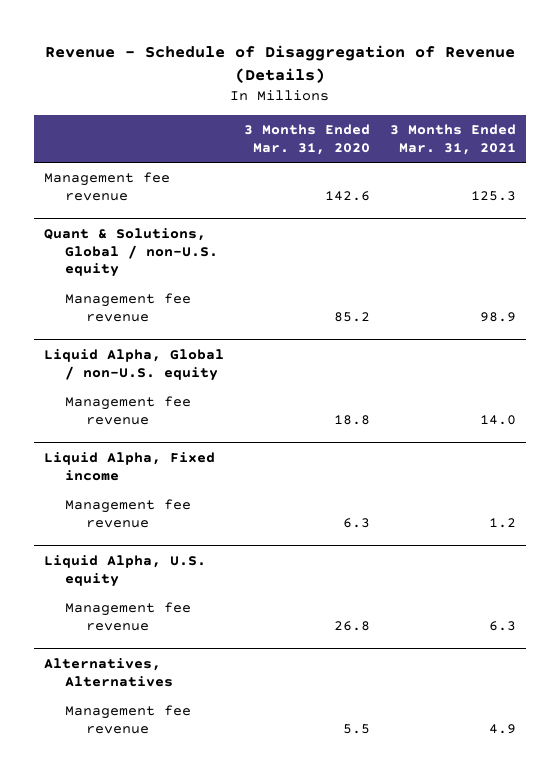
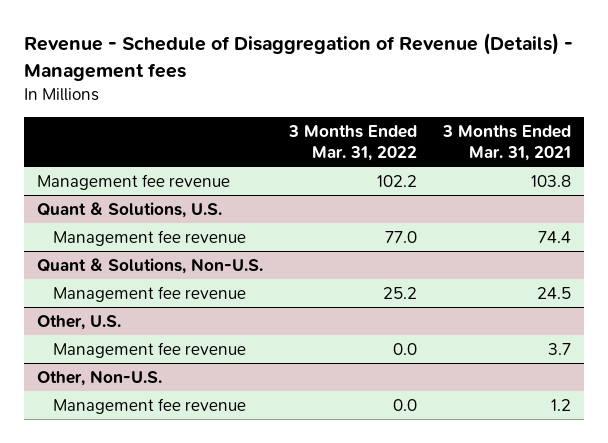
- Revenue - Schedule of Disaggregation of Revenue (Details)
+ Revenue - Schedule of Disaggregation of Revenue (Details) - Management fees
- | 3 Months Ended Mar. 31, 2020 | 3 Months Ended Mar. 31, 2021
+ | 3 Months Ended Mar. 31, 2022 | 3 Months Ended Mar. 31, 2021
- Management fee revenue | 142.6 | 125.3
- Quant & Solutions, Global / non-U.S. equity
- Management fee revenue | 85.2 | 98.9
- Liquid Alpha, Global / non-U.S. equity
- Management fee revenue | 18.8 | 14.0
- Liquid Alpha, Fixed income
+ Management fee revenue | 102.2 | 103.8
+ Quant & Solutions, U.S.
+ Management fee revenue | 77.0 | 74.4
+ Quant & Solutions, Non-U.S.
+ Management fee revenue | 25.2 | 24.5
+ Other, U.S.
+ Management fee revenue | 0.0 | 3.7
+ Other, Non-U.S.
- Liquid Alpha, U.S. equity
- Management fee revenue | 26.8 | 6.3
- Alternatives, Alternatives
- Management fee revenue | 5.5 | 4.9

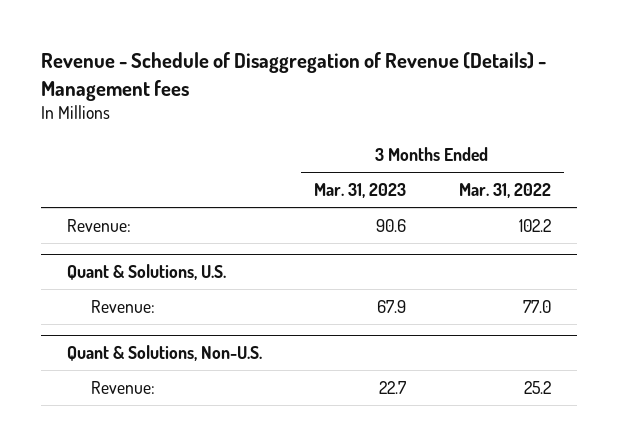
- | 3 Months Ended Mar. 31, 2022 | 3 Months Ended Mar. 31, 2021
+ | 3 Months Ended Mar. 31, 2023 | 3 Months Ended Mar. 31, 2022
- Management fee revenue | 102.2 | 103.8
+ Revenue: | 90.6 | 102.2
@ Quant & Solutions, U.S.
- Management fee revenue | 77.0 | 74.4
+ Revenue: | 67.9 | 77.0
@ Quant & Solutions, Non-U.S.
- Management fee revenue | 25.2 | 24.5
- Other, U.S.
- Management fee revenue | 0.0 | 3.7
- Other, Non-U.S.
- Management fee revenue | 0.0 | 1.2
@ Quant & Solutions, Non-U.S.
+ Revenue: | 22.7 | 25.2

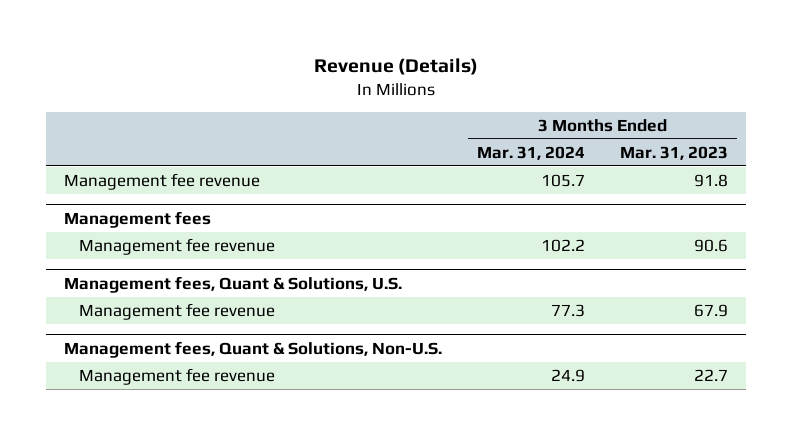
- Revenue - Schedule of Disaggregation of Revenue (Details) - Management fees
+ Revenue (Details)
- | 3 Months Ended Mar. 31, 2023 | 3 Months Ended Mar. 31, 2022
+ | 3 Months Ended Mar. 31, 2024 | 3 Months Ended Mar. 31, 2023
- Revenue: | 90.6 | 102.2
- Quant & Solutions, U.S.
- Revenue: | 67.9 | 77.0
- Quant & Solutions, Non-U.S.
- Revenue: | 22.7 | 25.2
+ Management fee revenue | 105.7 | 91.8
+ Management fees
+ Management fee revenue | 102.2 | 90.6
+ Management fees, Quant & Solutions, U.S.
+ Management fee revenue | 77.3 | 67.9
+ Management fees, Quant & Solutions, Non-U.S.
+ Management fee revenue | 24.9 | 22.7

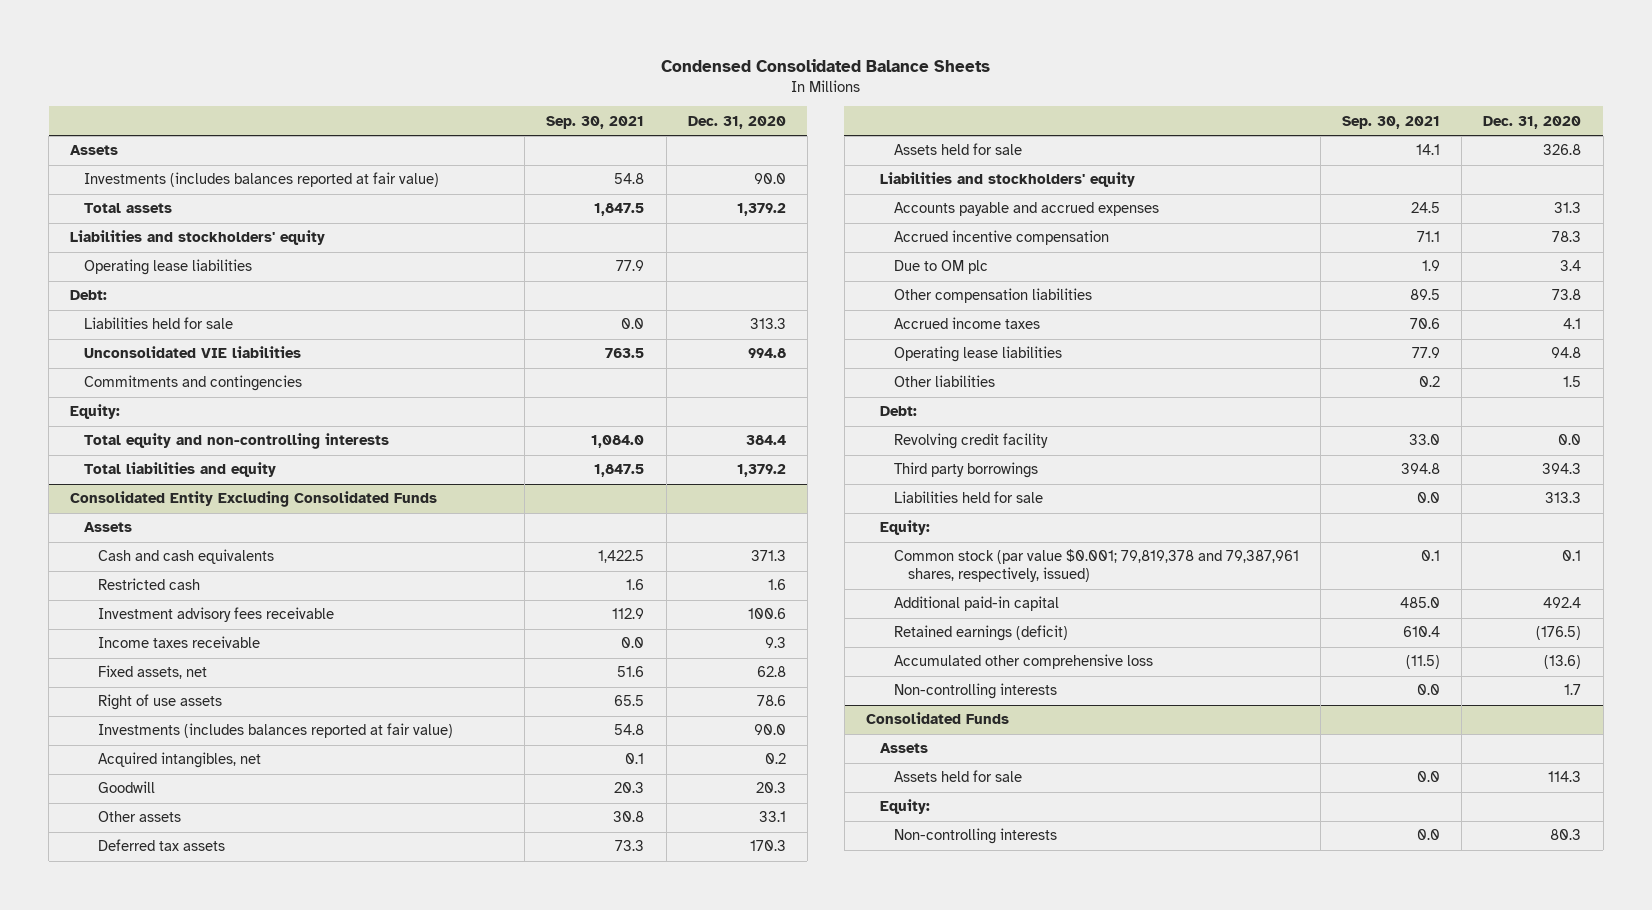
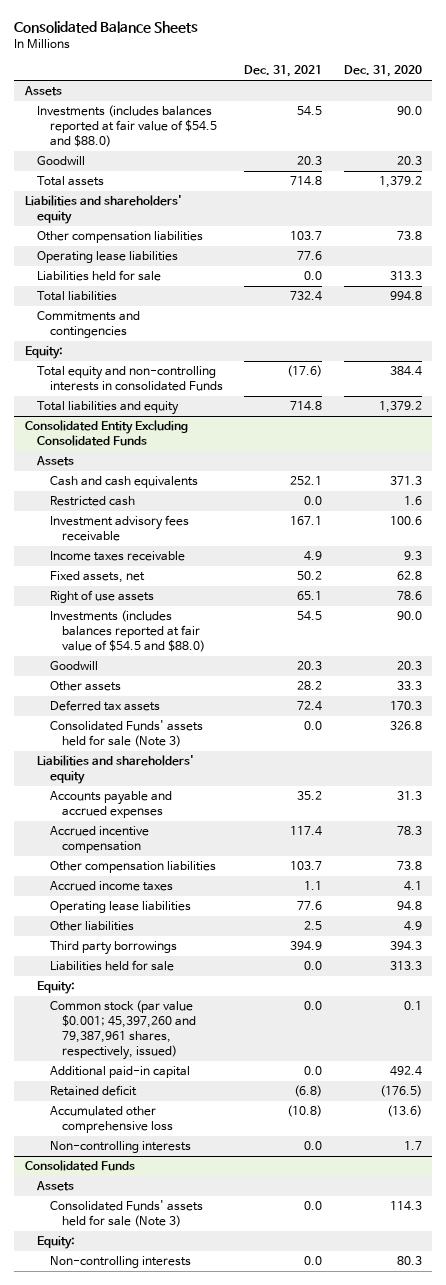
- Condensed Consolidated Balance Sheets
+ Consolidated Balance Sheets
- | Sep. 30, 2021 | Dec. 31, 2020
+ | Dec. 31, 2021 | Dec. 31, 2020
- Investments (includes balances reported at fair value) | 54.8 | 90.0
+ Investments (includes balances reported at fair value of $54.5 and $88.0) | 54.5 | 90.0
+ Goodwill | 20.3 | 20.3
- Liabilities and stockholders' equity
+ Liabilities and shareholders' equity
+ Other compensation liabilities | 103.7 | 73.8
- Debt:
- Unconsolidated VIE liabilities | 763.5 | 994.8
+ Total liabilities | 732.4 | 994.8
- Total equity and non-controlling interests | 1,084.0 | 384.4
+ Total equity and non-controlling interests in consolidated Funds | (17.6) | 384.4
@ Consolidated Entity Excluding Consolidated Funds
- Investments (includes balances reported at fair value) | 54.8 | 90.0
- Acquired intangibles, net | 0.1 | 0.2
+ Investments (includes balances reported at fair value of $54.5 and $88.0) | 54.5 | 90.0
- Other assets | 30.8 | 33.1
+ Other assets | 28.2 | 33.3
- Assets held for sale | 14.1 | 326.8
- Liabilities and stockholders' equity
+ Consolidated Funds' assets held for sale (Note 3) | 0.0 | 326.8
+ Liabilities and shareholders' equity
- Due to OM plc | 1.9 | 3.4
- Other liabilities | 0.2 | 1.5
- Debt:
- Revolving credit facility | 33.0 | 0.0
+ Other liabilities | 2.5 | 4.9
- Common stock (par value $0.001; 79,819,378 and 79,387,961 shares, respectively, issued) | 0.1 | 0.1
+ Common stock (par value $0.001; 45,397,260 and 79,387,961 shares, respectively, issued) | 0.0 | 0.1
- Retained earnings (deficit) | 610.4 | (176.5)
+ Retained deficit | (6.8) | (176.5)
@ Consolidated Funds
- Assets held for sale | 0.0 | 114.3
+ Consolidated Funds' assets held for sale (Note 3) | 0.0 | 114.3

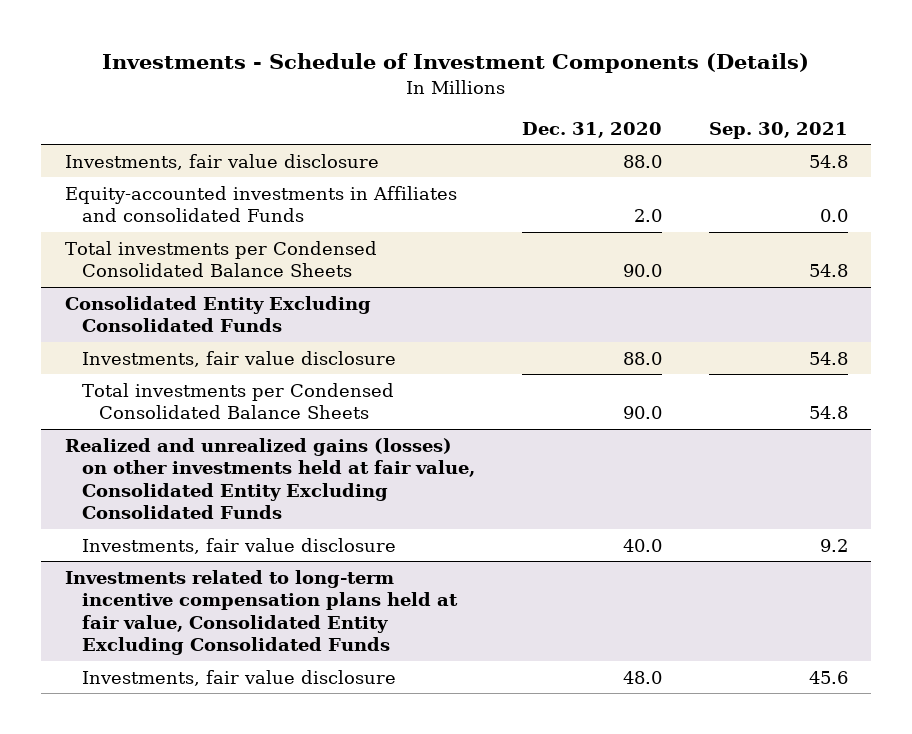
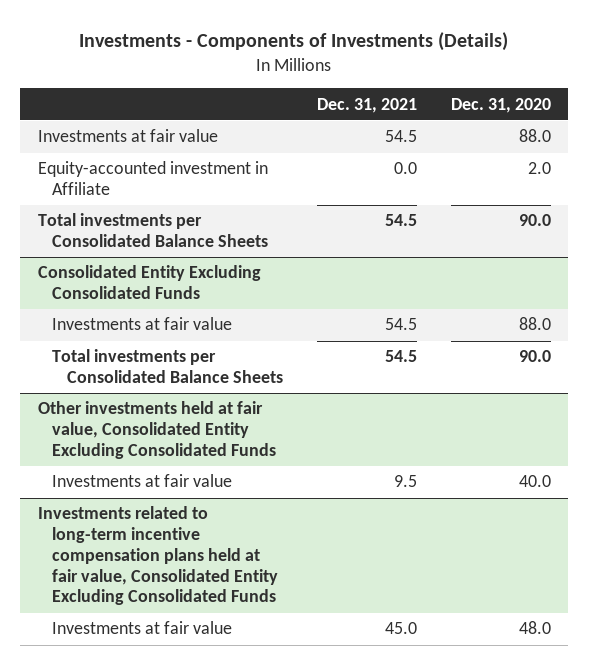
- Investments - Schedule of Investment Components (Details)
+ Investments - Components of Investments (Details)
- | Dec. 31, 2020 | Sep. 30, 2021
+ | Dec. 31, 2021 | Dec. 31, 2020
- Investments, fair value disclosure | 88.0 | 54.8
- Equity-accounted investments in Affiliates and consolidated Funds | 2.0 | 0.0
- Total investments per Condensed Consolidated Balance Sheets | 90.0 | 54.8
+ Investments at fair value | 54.5 | 88.0
+ Equity-accounted investment in Affiliate | 0.0 | 2.0
+ Total investments per Consolidated Balance Sheets | 54.5 | 90.0
@ Consolidated Entity Excluding Consolidated Funds
- Investments, fair value disclosure | 88.0 | 54.8
- Total investments per Condensed Consolidated Balance Sheets | 90.0 | 54.8
- Realized and unrealized gains (losses) on other investments held at fair value, Consolidated Entity Excluding Consolidated Funds
- Investments, fair value disclosure | 40.0 | 9.2
@ Consolidated Entity Excluding Consolidated Funds
+ Investments at fair value | 54.5 | 88.0
+ Total investments per Consolidated Balance Sheets | 54.5 | 90.0
+ Other investments held at fair value, Consolidated Entity Excluding Consolidated Funds
+ Investments at fair value | 9.5 | 40.0
@ Investments related to long-term incentive compensation plans held at fair value, Consolidated Entity Excluding Consolidated Funds
- Investments, fair value disclosure | 48.0 | 45.6
+ Investments at fair value | 45.0 | 48.0

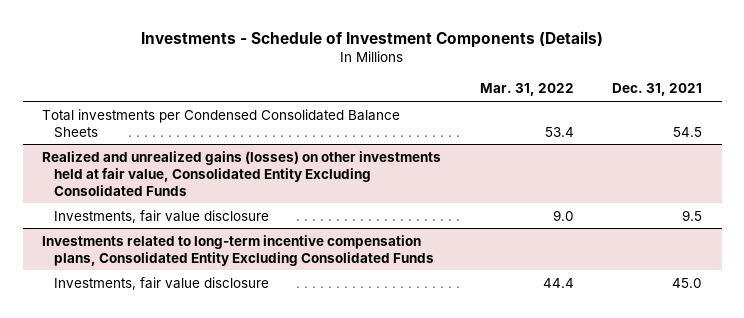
- Investments - Components of Investments (Details)
+ Investments - Schedule of Investment Components (Details)
- | Dec. 31, 2021 | Dec. 31, 2020
+ | Mar. 31, 2022 | Dec. 31, 2021
- Investments at fair value | 54.5 | 88.0
- Equity-accounted investment in Affiliate | 0.0 | 2.0
- Total investments per Consolidated Balance Sheets | 54.5 | 90.0
- Consolidated Entity Excluding Consolidated Funds
- Investments at fair value | 54.5 | 88.0
- Total investments per Consolidated Balance Sheets | 54.5 | 90.0
- Other investments held at fair value, Consolidated Entity Excluding Consolidated Funds
- Investments at fair value | 9.5 | 40.0
- Investments related to long-term incentive compensation plans held at fair value, Consolidated Entity Excluding Consolidated Funds
- Investments at fair value | 45.0 | 48.0
+ Total investments per Condensed Consolidated Balance Sheets | 53.4 | 54.5
+ Realized and unrealized gains (losses) on other investments held at fair value, Consolidated Entity Excluding Consolidated Funds
+ Investments, fair value disclosure | 9.0 | 9.5
+ Investments related to long-term incentive compensation plans, Consolidated Entity Excluding Consolidated Funds
+ Investments, fair value disclosure | 44.4 | 45.0

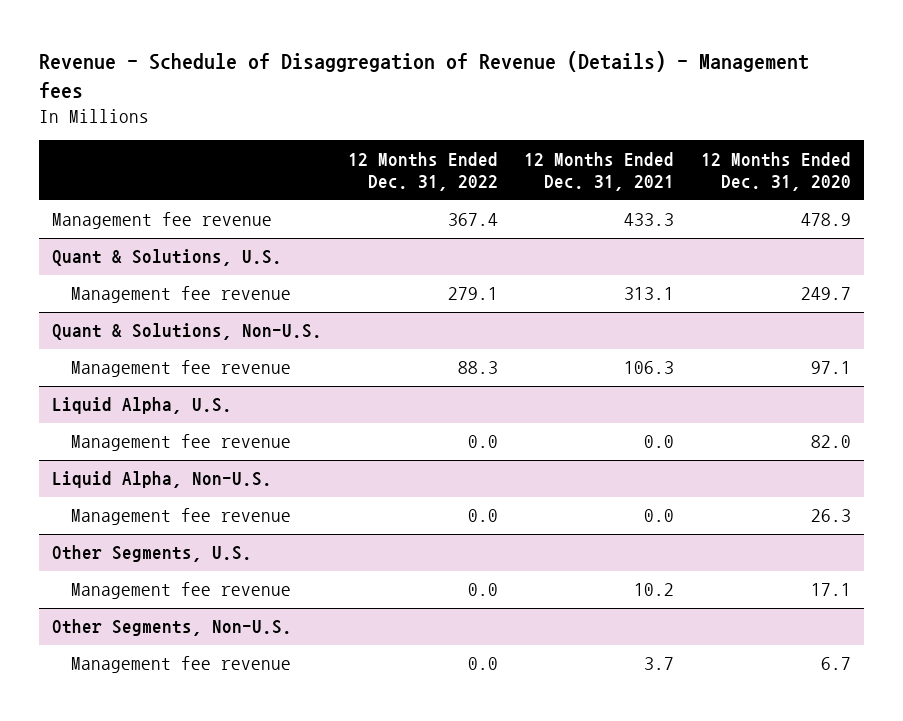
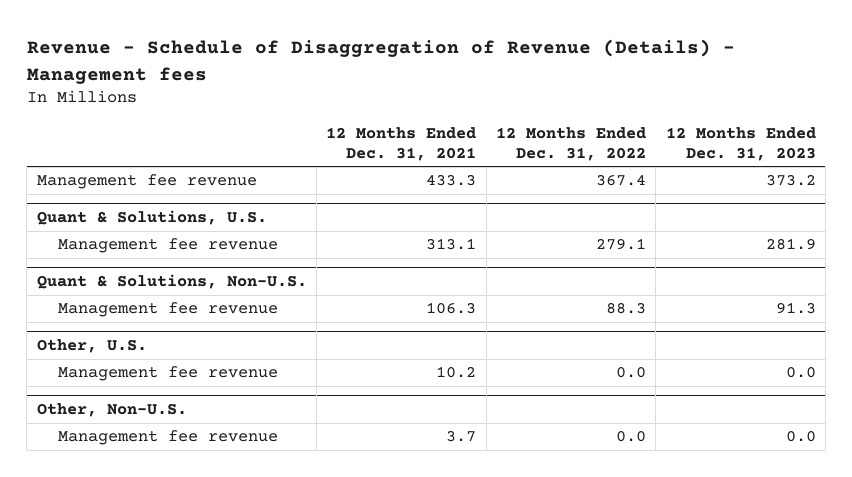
- | 12 Months Ended Dec. 31, 2022 | 12 Months Ended Dec. 31, 2021 | 12 Months Ended Dec. 31, 2020
+ | 12 Months Ended Dec. 31, 2021 | 12 Months Ended Dec. 31, 2022 | 12 Months Ended Dec. 31, 2023
- Liquid Alpha, U.S.
- Management fee revenue | 0.0 | 0.0 | 82.0
- Liquid Alpha, Non-U.S.
- Management fee revenue | 0.0 | 0.0 | 26.3
- Other Segments, U.S.
+ Other, U.S.
- Other Segments, Non-U.S.
+ Other, Non-U.S.

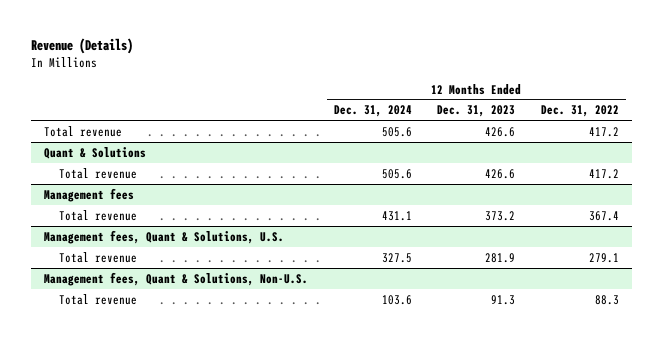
- Revenue - Schedule of Disaggregation of Revenue (Details) - Management fees
+ Revenue (Details)
- | 12 Months Ended Dec. 31, 2021 | 12 Months Ended Dec. 31, 2022 | 12 Months Ended Dec. 31, 2023
+ | 12 Months Ended Dec. 31, 2024 | 12 Months Ended Dec. 31, 2023 | 12 Months Ended Dec. 31, 2022
- Management fee revenue | 433.3 | 367.4 | 373.2
- Quant & Solutions, U.S.
- Management fee revenue | 313.1 | 279.1 | 281.9
- Quant & Solutions, Non-U.S.
- Management fee revenue | 106.3 | 88.3 | 91.3
- Other, U.S.
- Management fee revenue | 10.2 | 0.0 | 0.0
- Other, Non-U.S.
- Management fee revenue | 3.7 | 0.0 | 0.0
+ Total revenue | 505.6 | 426.6 | 417.2
+ Quant & Solutions
+ Total revenue | 505.6 | 426.6 | 417.2
+ Management fees
+ Total revenue | 431.1 | 373.2 | 367.4
+ Management fees, Quant & Solutions, U.S.
+ Total revenue | 327.5 | 281.9 | 279.1
+ Management fees, Quant & Solutions, Non-U.S.
+ Total revenue | 103.6 | 91.3 | 88.3

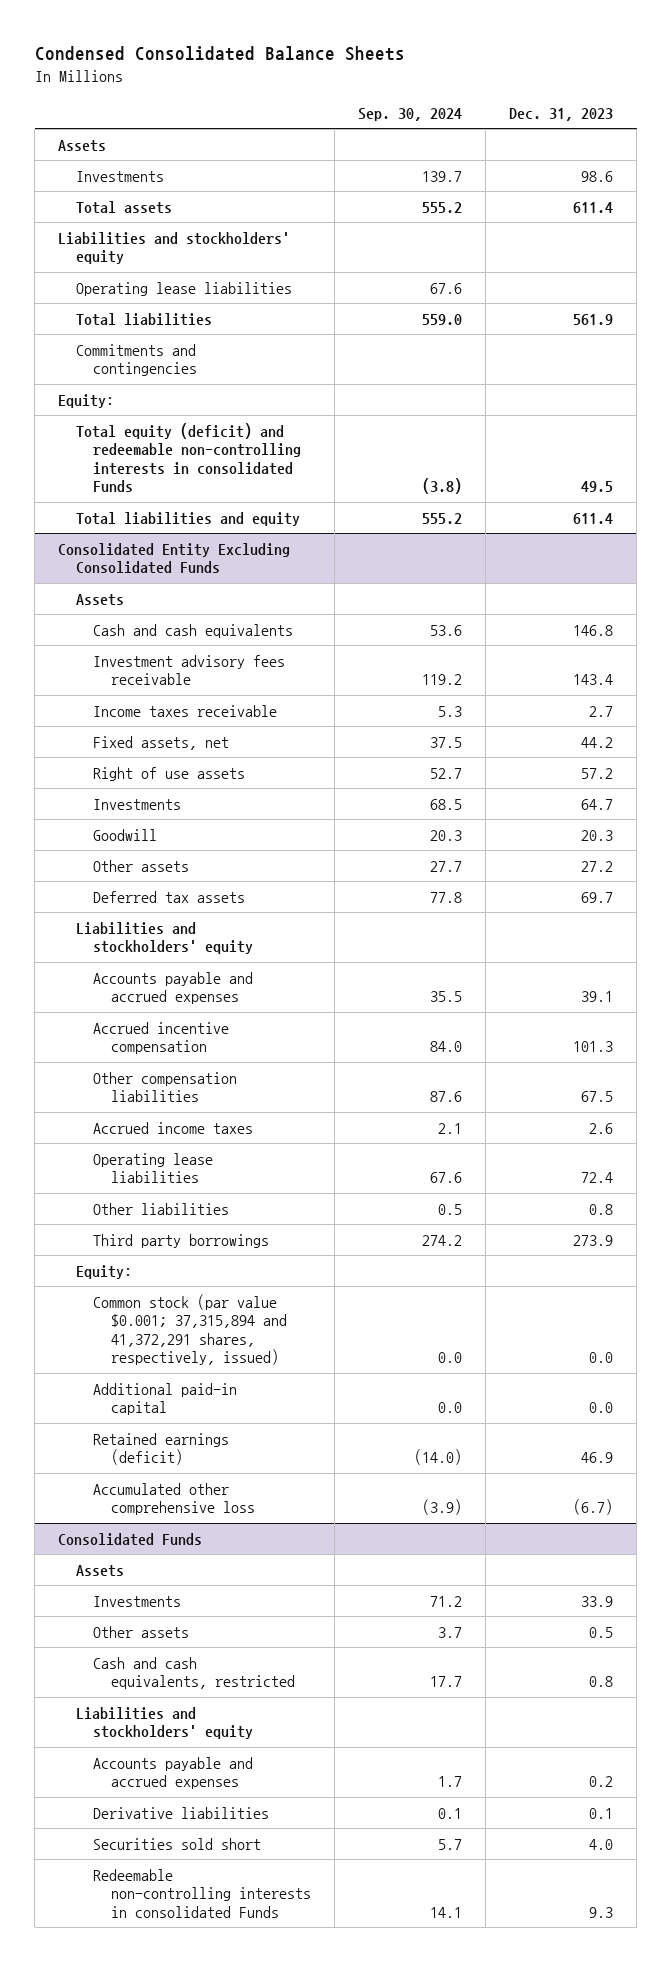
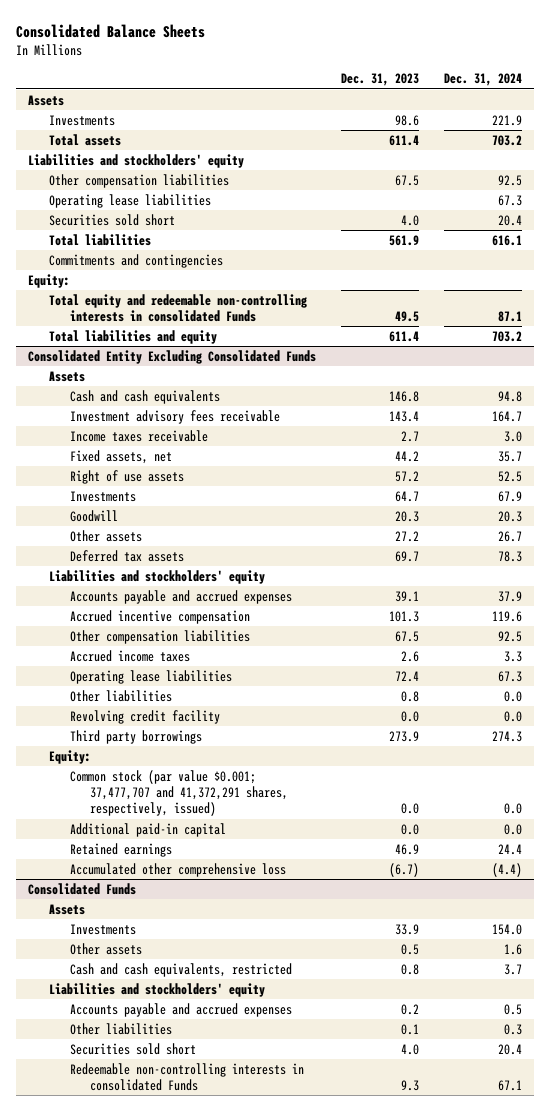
- Condensed Consolidated Balance Sheets
+ Consolidated Balance Sheets
- | Sep. 30, 2024 | Dec. 31, 2023
+ | Dec. 31, 2023 | Dec. 31, 2024
+ Other compensation liabilities | 67.5 | 92.5
+ Securities sold short | 4.0 | 20.4
- Total equity (deficit) and redeemable non-controlling interests in consolidated Funds | (3.8) | 49.5
+ Total equity and redeemable non-controlling interests in consolidated Funds | 49.5 | 87.1
@ Consolidated Entity Excluding Consolidated Funds
+ Revolving credit facility | 0.0 | 0.0
- Common stock (par value $0.001; 37,315,894 and 41,372,291 shares, respectively, issued) | 0.0 | 0.0
+ Common stock (par value $0.001; 37,477,707 and 41,372,291 shares, respectively, issued) | 0.0 | 0.0
- Retained earnings (deficit) | (14.0) | 46.9
+ Retained earnings | 46.9 | 24.4
@ Consolidated Funds
- Derivative liabilities | 0.1 | 0.1
+ Other liabilities | 0.1 | 0.3

